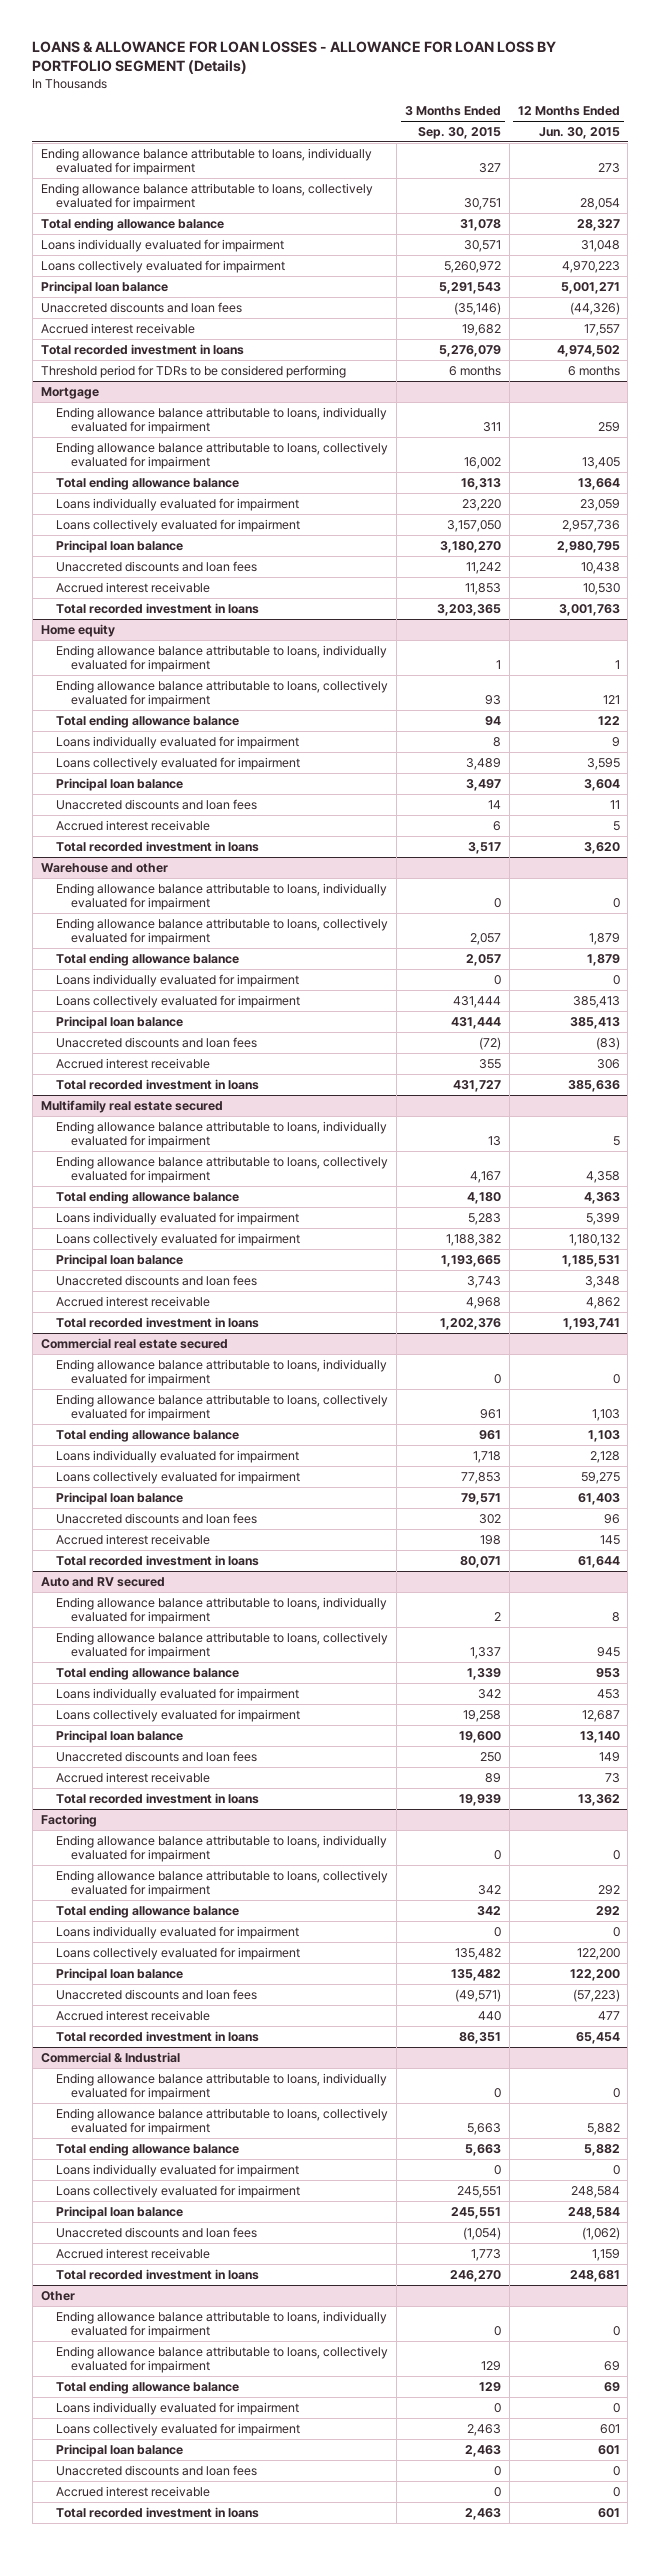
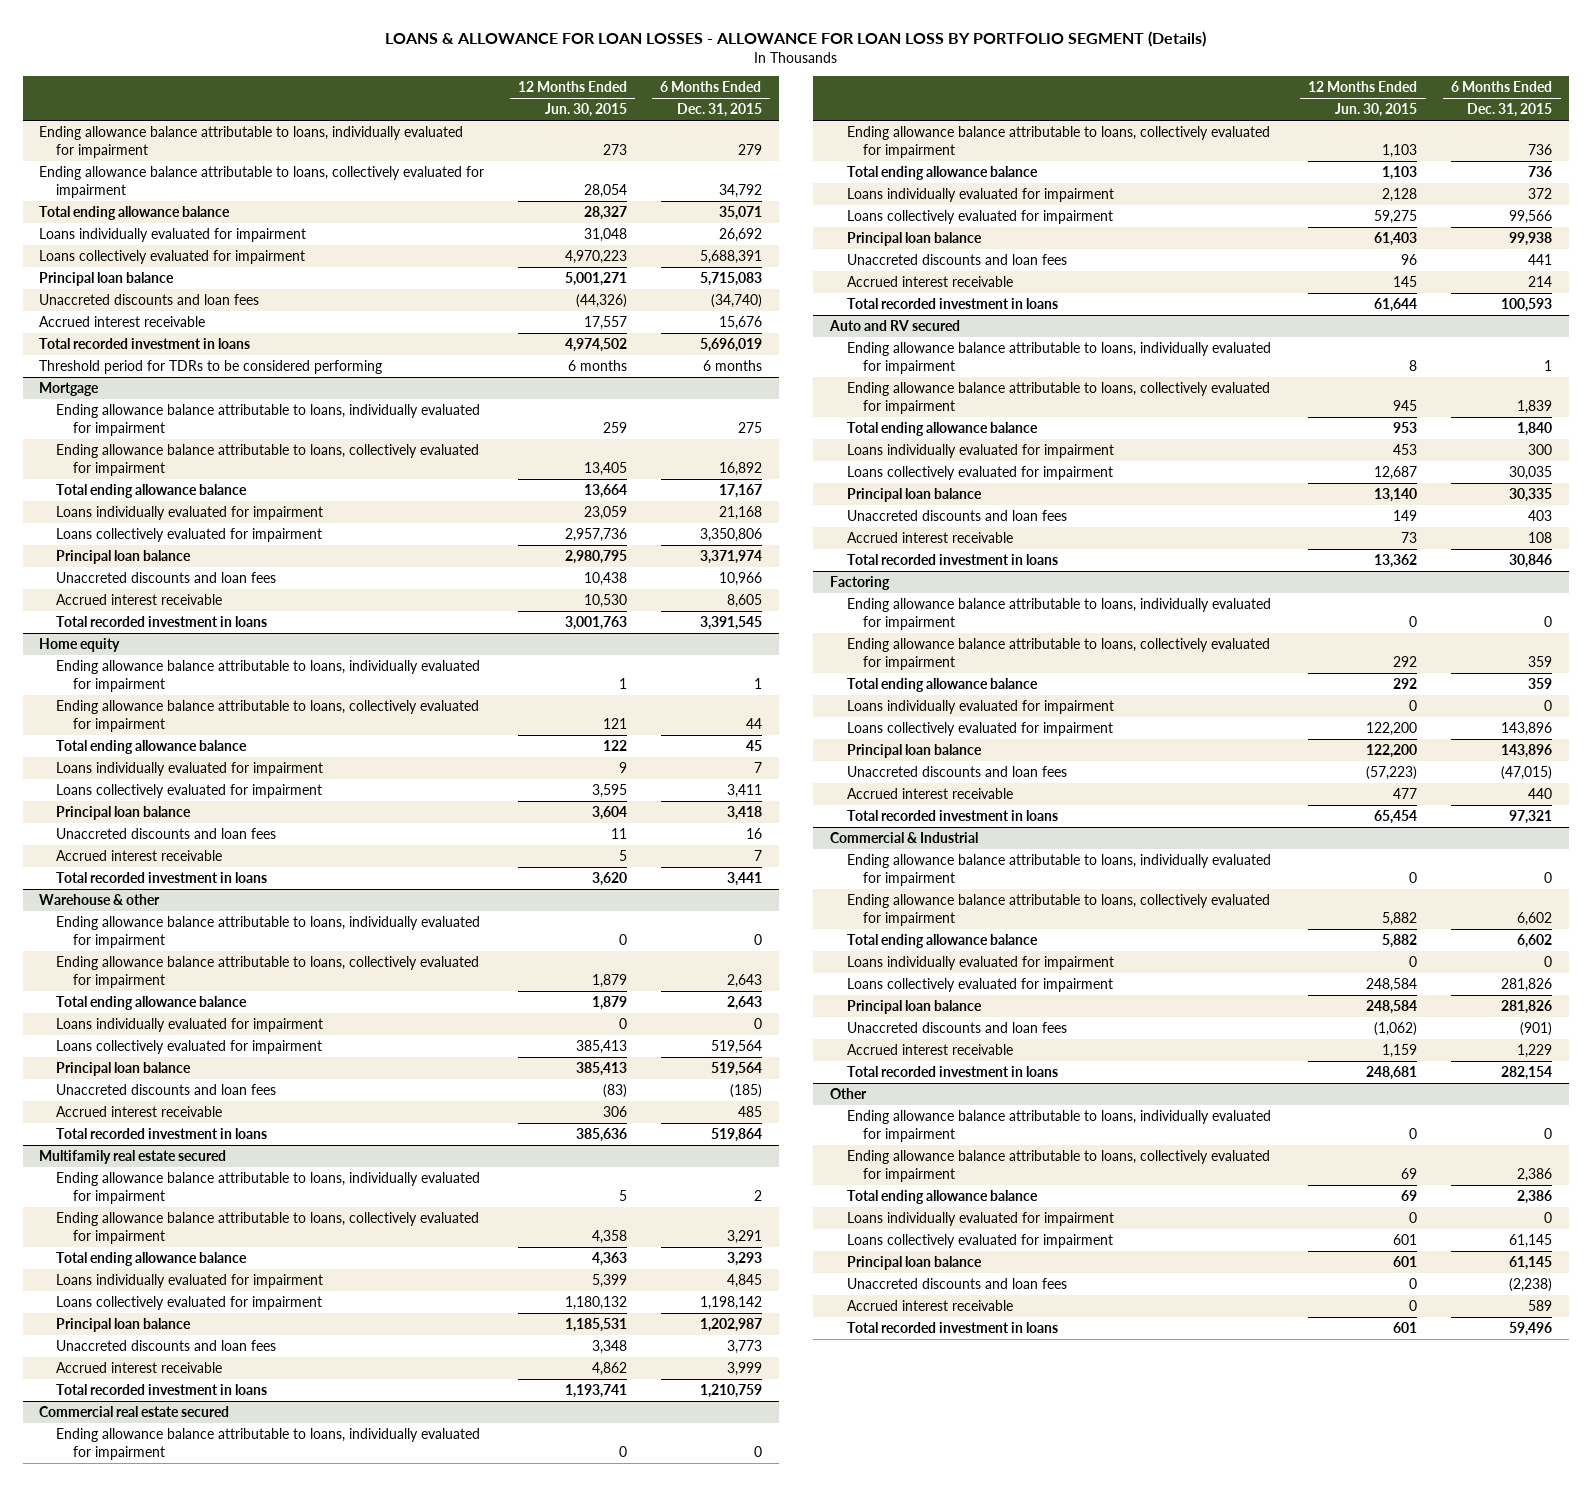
- | 3 Months Ended Sep. 30, 2015 | 12 Months Ended Jun. 30, 2015
+ | 12 Months Ended Jun. 30, 2015 | 6 Months Ended Dec. 31, 2015
- Warehouse and other
+ Warehouse & other

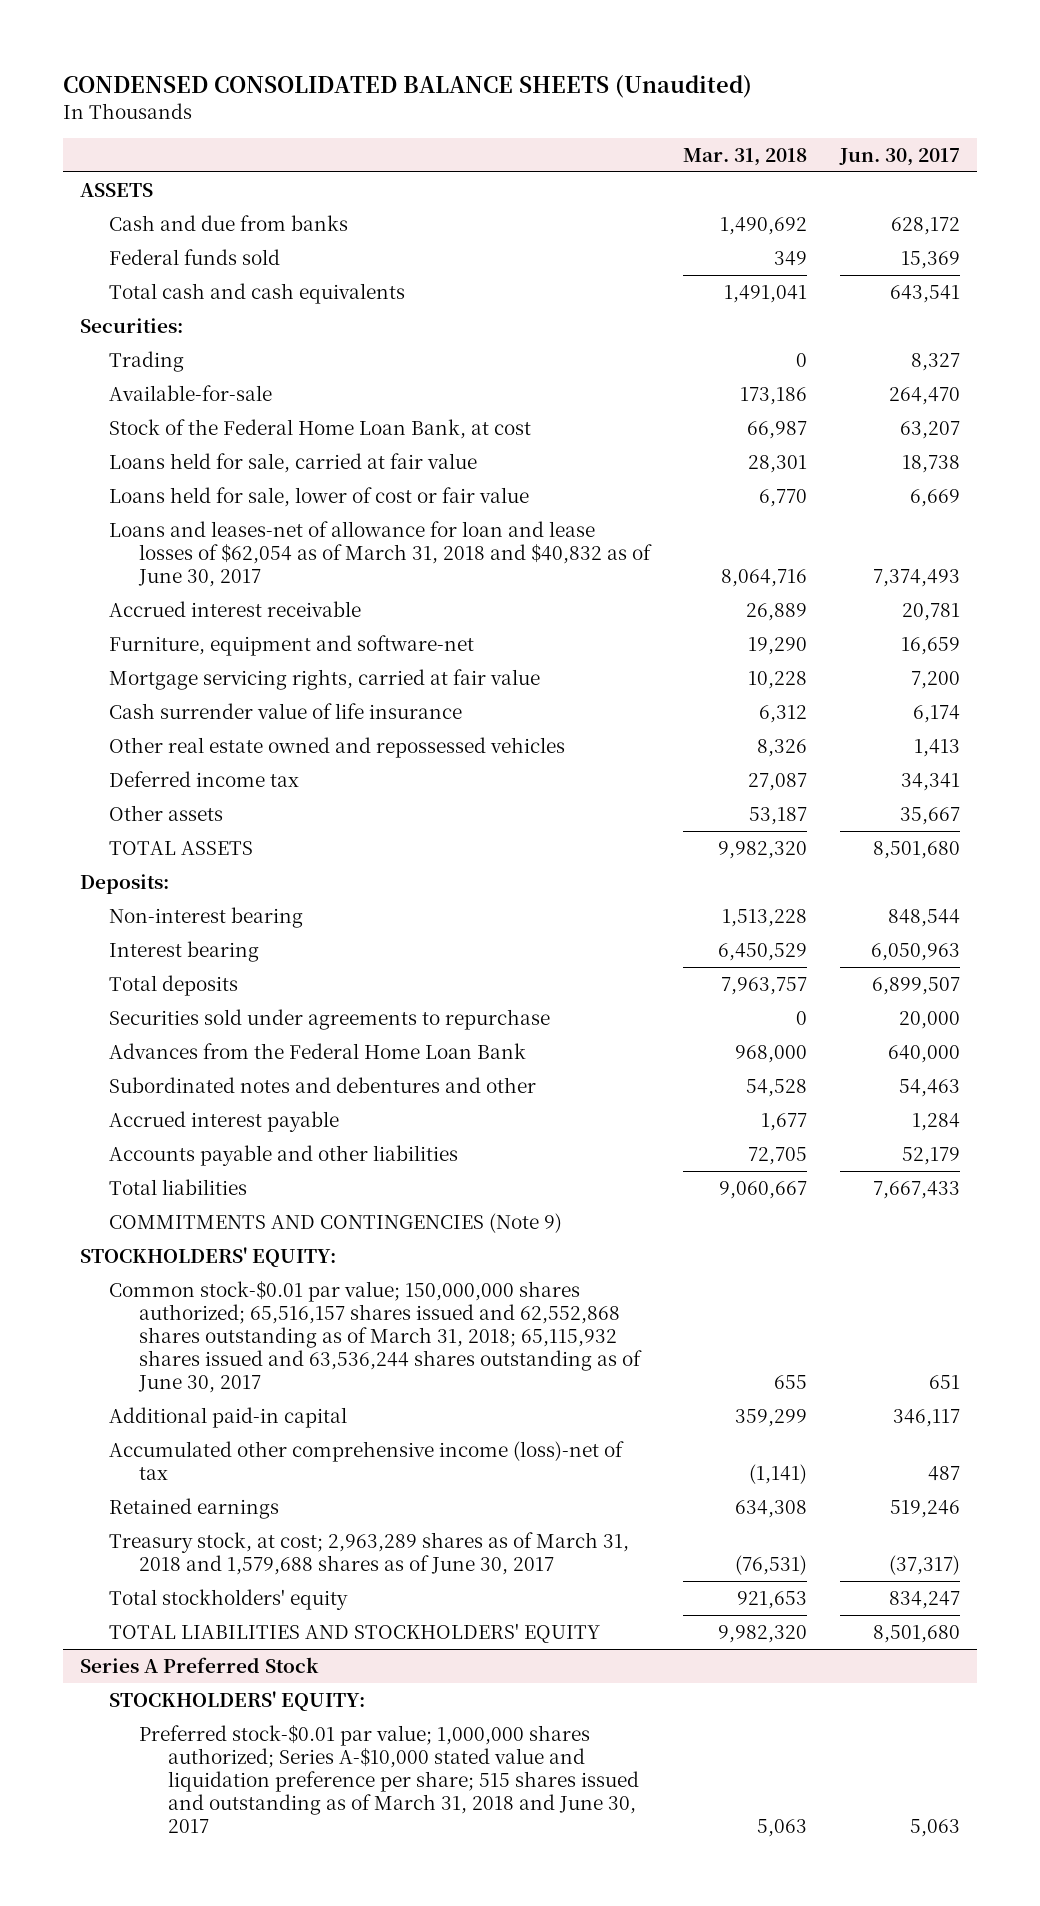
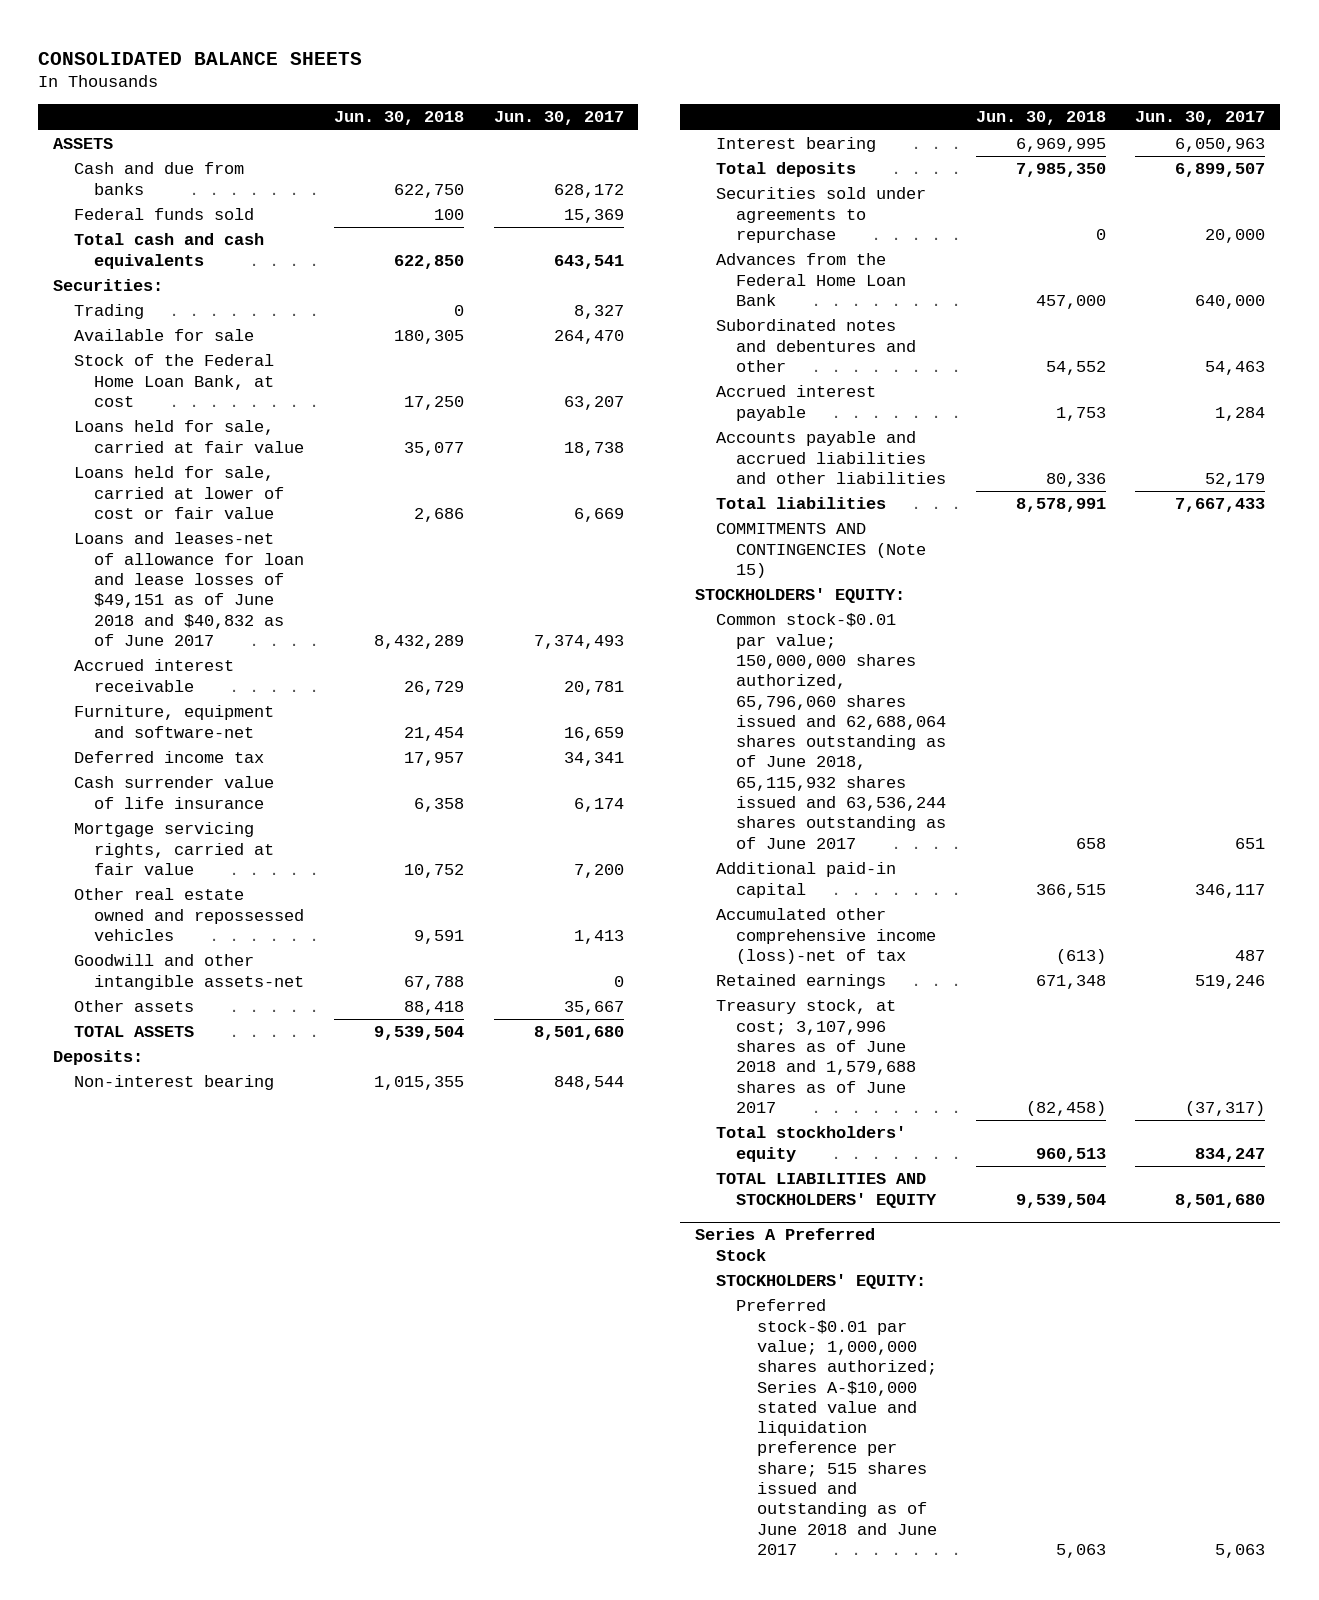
- CONDENSED CONSOLIDATED BALANCE SHEETS (Unaudited)
+ CONSOLIDATED BALANCE SHEETS
- | Mar. 31, 2018 | Jun. 30, 2017
+ | Jun. 30, 2018 | Jun. 30, 2017
- Available-for-sale | 173,186 | 264,470
+ Available for sale | 180,305 | 264,470
- Loans held for sale, lower of cost or fair value | 6,770 | 6,669
- Loans and leases-net of allowance for loan and lease losses of $62,054 as of March 31, 2018 and $40,832 as of June 30, 2017 | 8,064,716 | 7,374,493
+ Loans held for sale, carried at lower of cost or fair value | 2,686 | 6,669
+ Loans and leases-net of allowance for loan and lease losses of $49,151 as of June 2018 and $40,832 as of June 2017 | 8,432,289 | 7,374,493
moved up: Deferred income tax | 17,957 | 34,341
moved down: Mortgage servicing rights, carried at fair value | 10,752 | 7,200
+ Goodwill and other intangible assets-net | 67,788 | 0
- Accounts payable and other liabilities | 72,705 | 52,179
+ Accounts payable and accrued liabilities and other liabilities | 80,336 | 52,179
- COMMITMENTS AND CONTINGENCIES (Note 9)
+ COMMITMENTS AND CONTINGENCIES (Note 15)
- Common stock-$0.01 par value; 150,000,000 shares authorized; 65,516,157 shares issued and 62,552,868 shares outstanding as of March 31, 2018; 65,115,932 shares issued and 63,536,244 shares outstanding as of June 30, 2017 | 655 | 651
+ Common stock-$0.01 par value; 150,000,000 shares authorized, 65,796,060 shares issued and 62,688,064 shares outstanding as of June 2018, 65,115,932 shares issued and 63,536,244 shares outstanding as of June 2017 | 658 | 651
- Treasury stock, at cost; 2,963,289 shares as of March 31, 2018 and 1,579,688 shares as of June 30, 2017 | (76,531) | (37,317)
+ Treasury stock, at cost; 3,107,996 shares as of June 2018 and 1,579,688 shares as of June 2017 | (82,458) | (37,317)
@ Series A Preferred Stock
- Preferred stock-$0.01 par value; 1,000,000 shares authorized; Series A-$10,000 stated value and liquidation preference per share; 515 shares issued and outstanding as of March 31, 2018 and June 30, 2017 | 5,063 | 5,063
+ Preferred stock-$0.01 par value; 1,000,000 shares authorized; Series A-$10,000 stated value and liquidation preference per share; 515 shares issued and outstanding as of June 2018 and June 2017 | 5,063 | 5,063

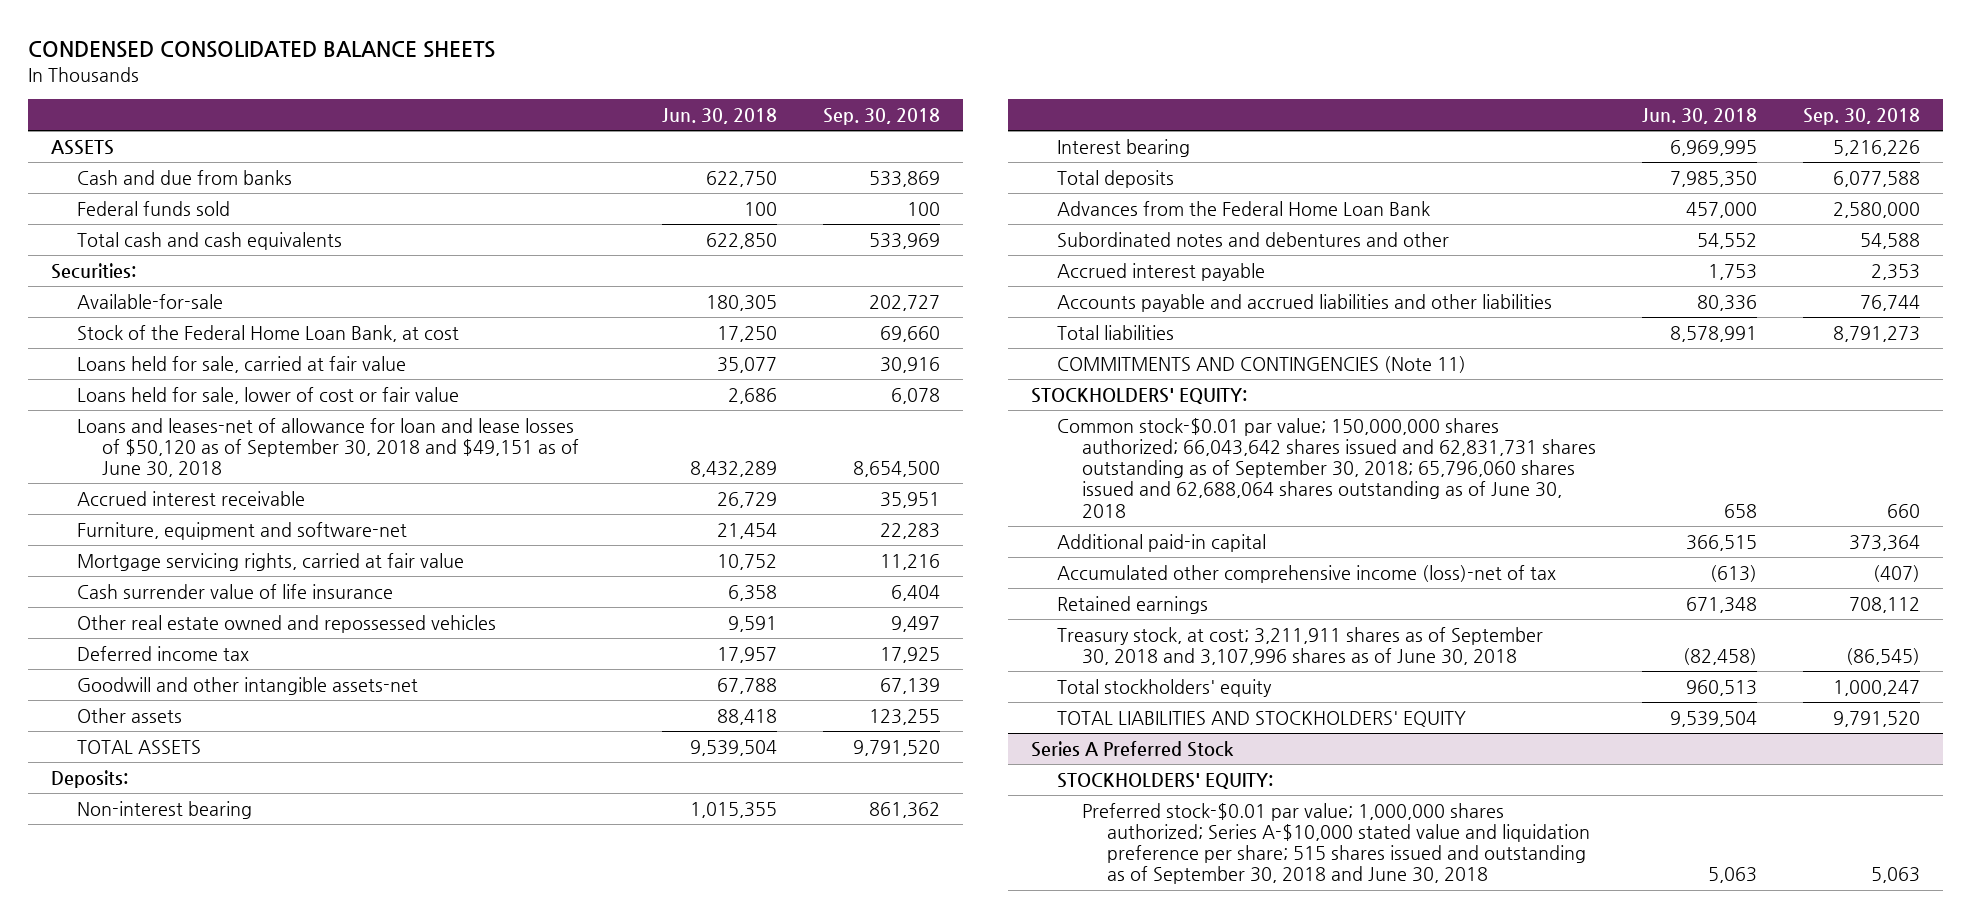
- CONSOLIDATED BALANCE SHEETS
+ CONDENSED CONSOLIDATED BALANCE SHEETS
- | Jun. 30, 2018 | Jun. 30, 2017
+ | Jun. 30, 2018 | Sep. 30, 2018
- Trading | 0 | 8,327
- Available for sale | 180,305 | 264,470
+ Available-for-sale | 180,305 | 202,727
- Loans held for sale, carried at lower of cost or fair value | 2,686 | 6,669
- Loans and leases-net of allowance for loan and lease losses of $49,151 as of June 2018 and $40,832 as of June 2017 | 8,432,289 | 7,374,493
+ Loans held for sale, lower of cost or fair value | 2,686 | 6,078
+ Loans and leases-net of allowance for loan and lease losses of $50,120 as of September 30, 2018 and $49,151 as of June 30, 2018 | 8,432,289 | 8,654,500
moved down: Cash surrender value of life insurance | 6,358 | 6,404
moved down: Deferred income tax | 17,957 | 17,925
- Securities sold under agreements to repurchase | 0 | 20,000
- COMMITMENTS AND CONTINGENCIES (Note 15)
+ COMMITMENTS AND CONTINGENCIES (Note 11)
- Common stock-$0.01 par value; 150,000,000 shares authorized, 65,796,060 shares issued and 62,688,064 shares outstanding as of June 2018, 65,115,932 shares issued and 63,536,244 shares outstanding as of June 2017 | 658 | 651
+ Common stock-$0.01 par value; 150,000,000 shares authorized; 66,043,642 shares issued and 62,831,731 shares outstanding as of September 30, 2018; 65,796,060 shares issued and 62,688,064 shares outstanding as of June 30, 2018 | 658 | 660
- Treasury stock, at cost; 3,107,996 shares as of June 2018 and 1,579,688 shares as of June 2017 | (82,458) | (37,317)
+ Treasury stock, at cost; 3,211,911 shares as of September 30, 2018 and 3,107,996 shares as of June 30, 2018 | (82,458) | (86,545)
@ Series A Preferred Stock
- Preferred stock-$0.01 par value; 1,000,000 shares authorized; Series A-$10,000 stated value and liquidation preference per share; 515 shares issued and outstanding as of June 2018 and June 2017 | 5,063 | 5,063
+ Preferred stock-$0.01 par value; 1,000,000 shares authorized; Series A-$10,000 stated value and liquidation preference per share; 515 shares issued and outstanding as of September 30, 2018 and June 30, 2018 | 5,063 | 5,063

